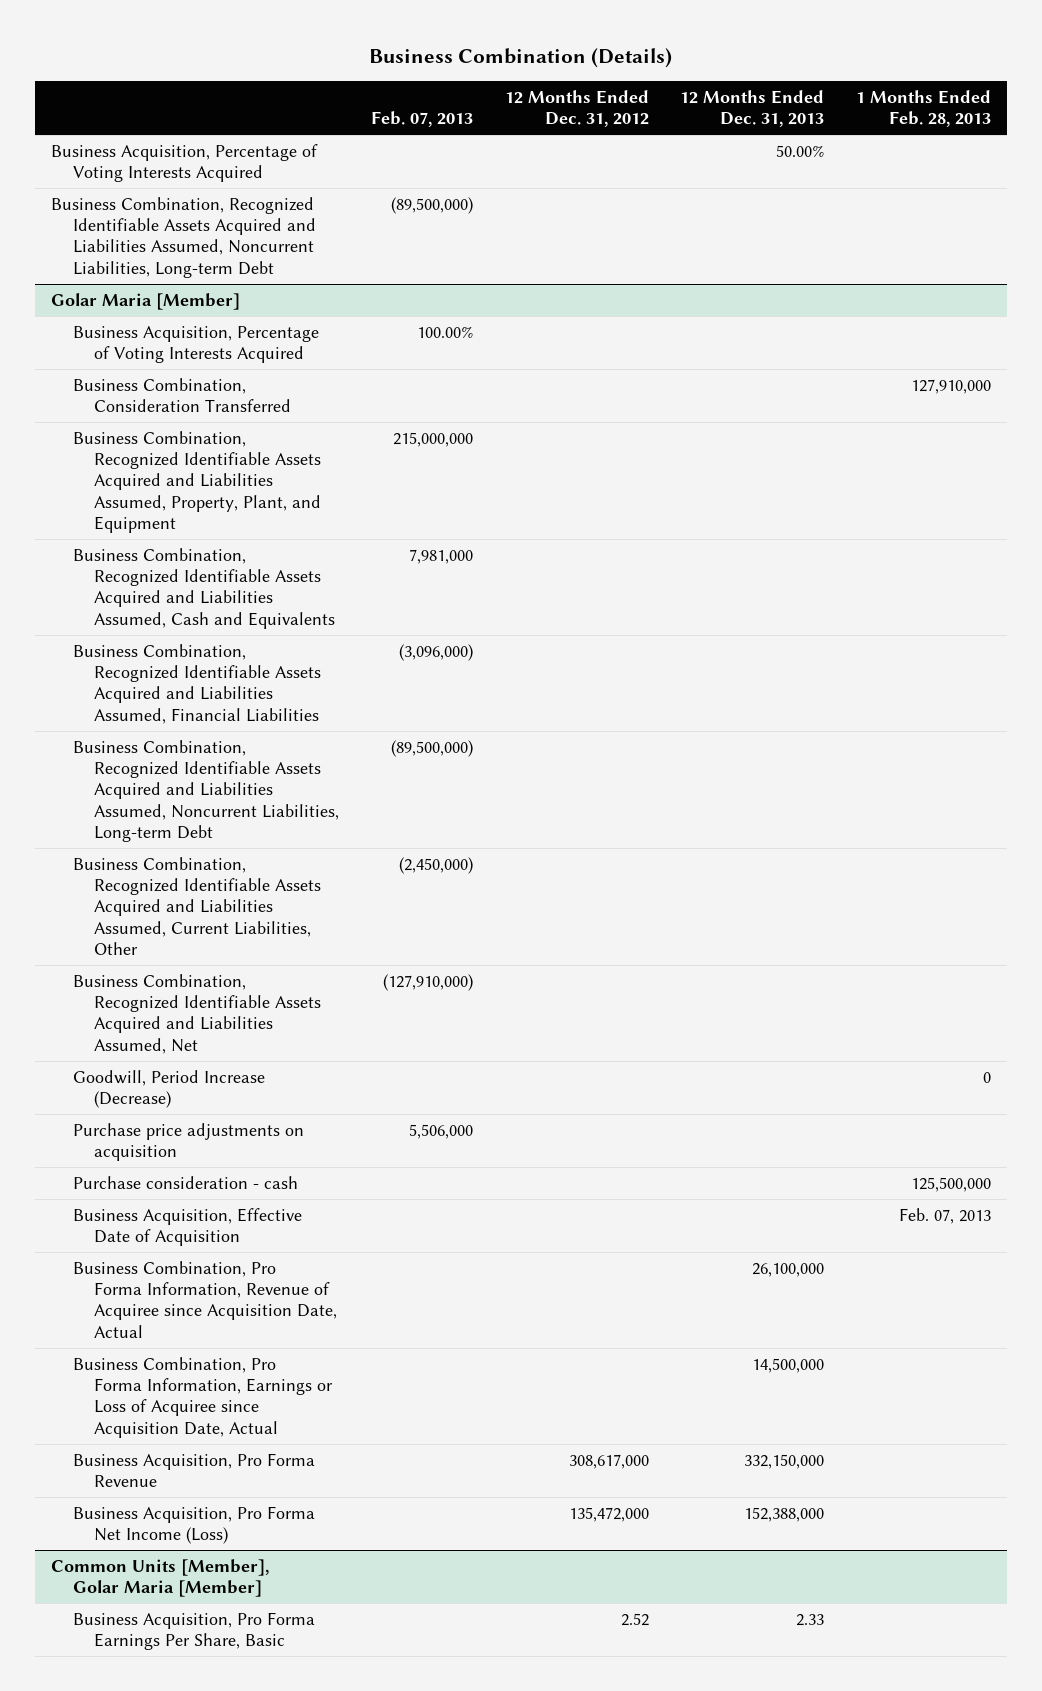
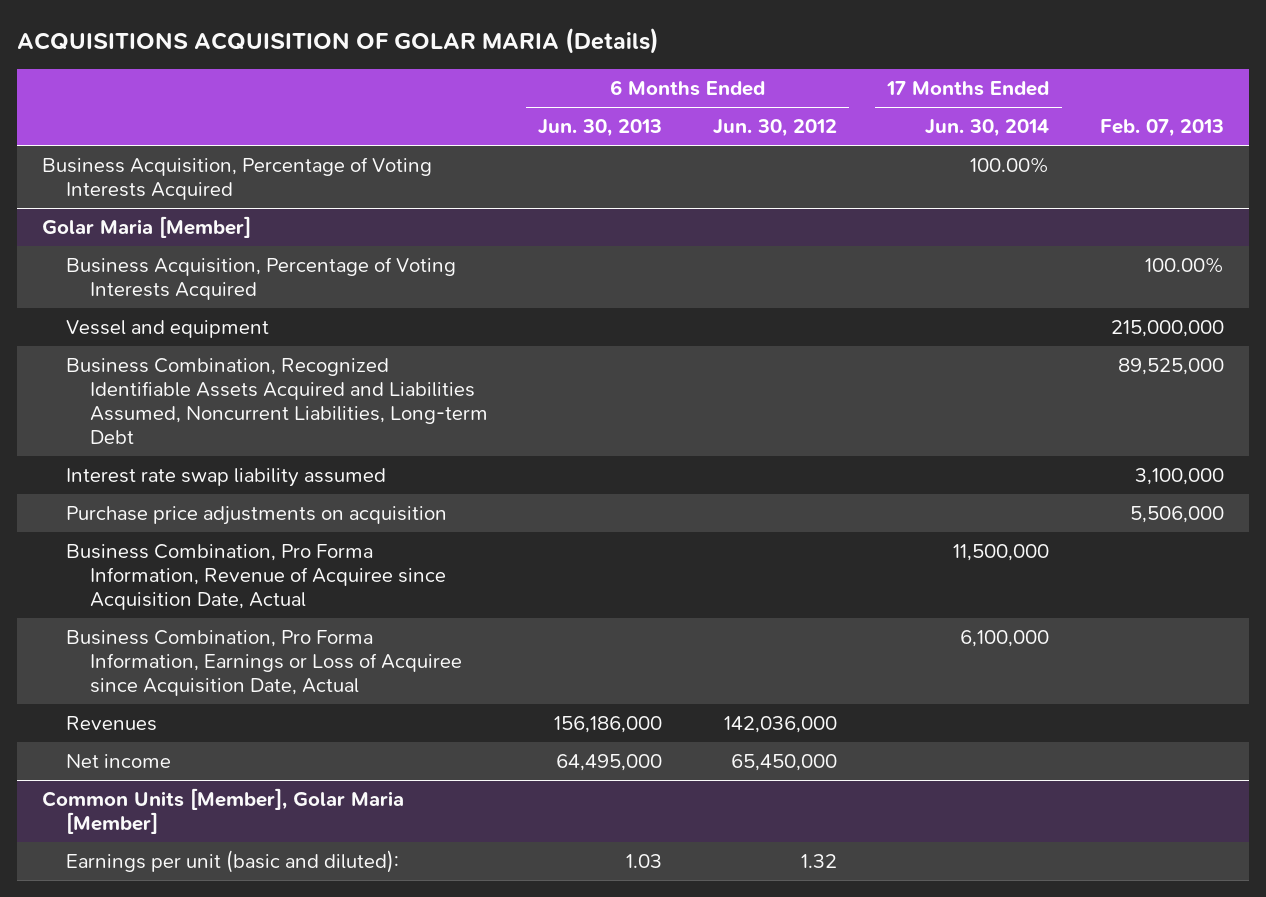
- Business Combination (Details)
+ ACQUISITIONS ACQUISITION OF GOLAR MARIA (Details)
- | Feb. 07, 2013 | 12 Months Ended Dec. 31, 2012 | 12 Months Ended Dec. 31, 2013 | 1 Months Ended Feb. 28, 2013
+ | 6 Months Ended Jun. 30, 2013 | 6 Months Ended Jun. 30, 2012 | 17 Months Ended Jun. 30, 2014 | Feb. 07, 2013
- Business Combination, Recognized Identifiable Assets Acquired and Liabilities Assumed, Noncurrent Liabilities, Long-term Debt | (89,500,000) | | |
@ Golar Maria [Member]
- Business Combination, Consideration Transferred | | | | 127,910,000
- Business Combination, Recognized Identifiable Assets Acquired and Liabilities Assumed, Property, Plant, and Equipment | 215,000,000 | | |
- Business Combination, Recognized Identifiable Assets Acquired and Liabilities Assumed, Cash and Equivalents | 7,981,000 | | |
- Business Combination, Recognized Identifiable Assets Acquired and Liabilities Assumed, Financial Liabilities | (3,096,000) | | |
- Business Combination, Recognized Identifiable Assets Acquired and Liabilities Assumed, Noncurrent Liabilities, Long-term Debt | (89,500,000) | | |
- Business Combination, Recognized Identifiable Assets Acquired and Liabilities Assumed, Current Liabilities, Other | (2,450,000) | | |
- Business Combination, Recognized Identifiable Assets Acquired and Liabilities Assumed, Net | (127,910,000) | | |
- Goodwill, Period Increase (Decrease) | | | | 0
+ Vessel and equipment | | | | 215,000,000
+ Business Combination, Recognized Identifiable Assets Acquired and Liabilities Assumed, Noncurrent Liabilities, Long-term Debt | | | | 89,525,000
+ Interest rate swap liability assumed | | | | 3,100,000
- Purchase consideration - cash | | | | 125,500,000
- Business Acquisition, Effective Date of Acquisition | | | | Feb. 07, 2013
- Business Acquisition, Pro Forma Revenue | | 308,617,000 | 332,150,000 |
- Business Acquisition, Pro Forma Net Income (Loss) | | 135,472,000 | 152,388,000 |
+ Revenues | 156,186,000 | 142,036,000 | |
+ Net income | 64,495,000 | 65,450,000 | |
@ Common Units [Member], Golar Maria [Member]
- Business Acquisition, Pro Forma Earnings Per Share, Basic | | 2.52 | 2.33 |
+ Earnings per unit (basic and diluted): | 1.03 | 1.32 | |

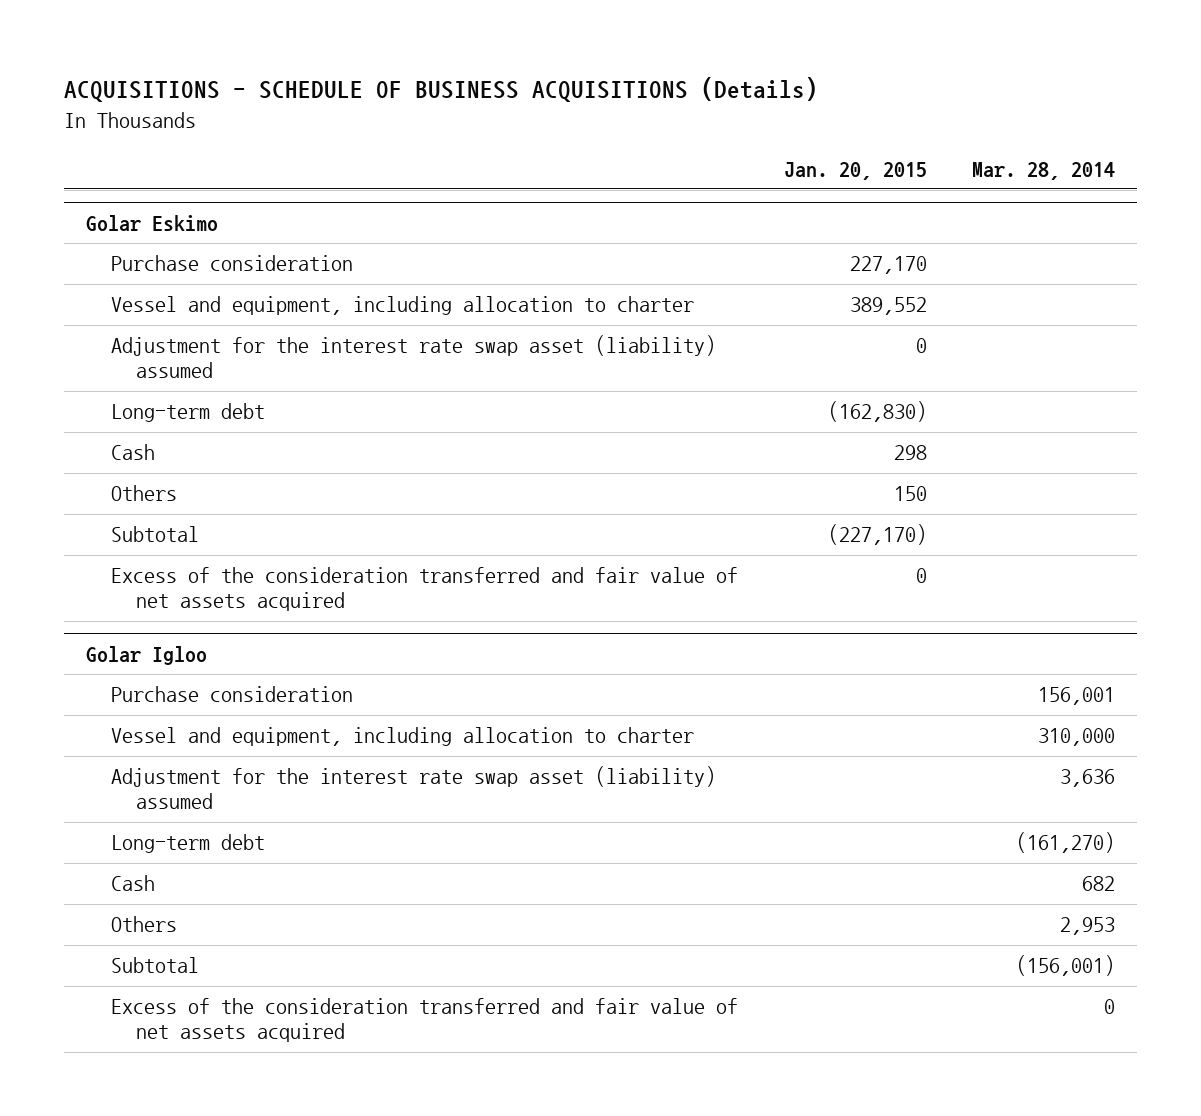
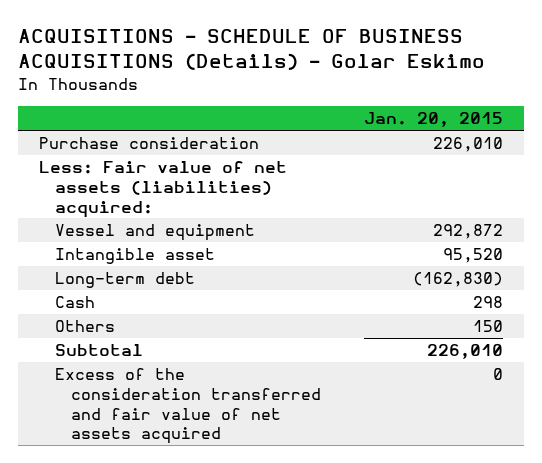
- ACQUISITIONS - SCHEDULE OF BUSINESS ACQUISITIONS (Details)
+ ACQUISITIONS - SCHEDULE OF BUSINESS ACQUISITIONS (Details) - Golar Eskimo
- | Jan. 20, 2015 | Mar. 28, 2014
+ | Jan. 20, 2015
- Golar Eskimo
- Purchase consideration | 227,170 |
- Vessel and equipment, including allocation to charter | 389,552 |
- Adjustment for the interest rate swap asset (liability) assumed | 0 |
+ Purchase consideration | 226,010
+ Less: Fair value of net assets (liabilities) acquired:
+ Vessel and equipment | 292,872
+ Intangible asset | 95,520
- Subtotal | (227,170) |
+ Subtotal | 226,010
- Golar Igloo
- Purchase consideration | | 156,001
- Vessel and equipment, including allocation to charter | | 310,000
- Adjustment for the interest rate swap asset (liability) assumed | | 3,636
- Long-term debt | | (161,270)
- Cash | | 682
- Others | | 2,953
- Subtotal | | (156,001)
- Excess of the consideration transferred and fair value of net assets acquired | | 0

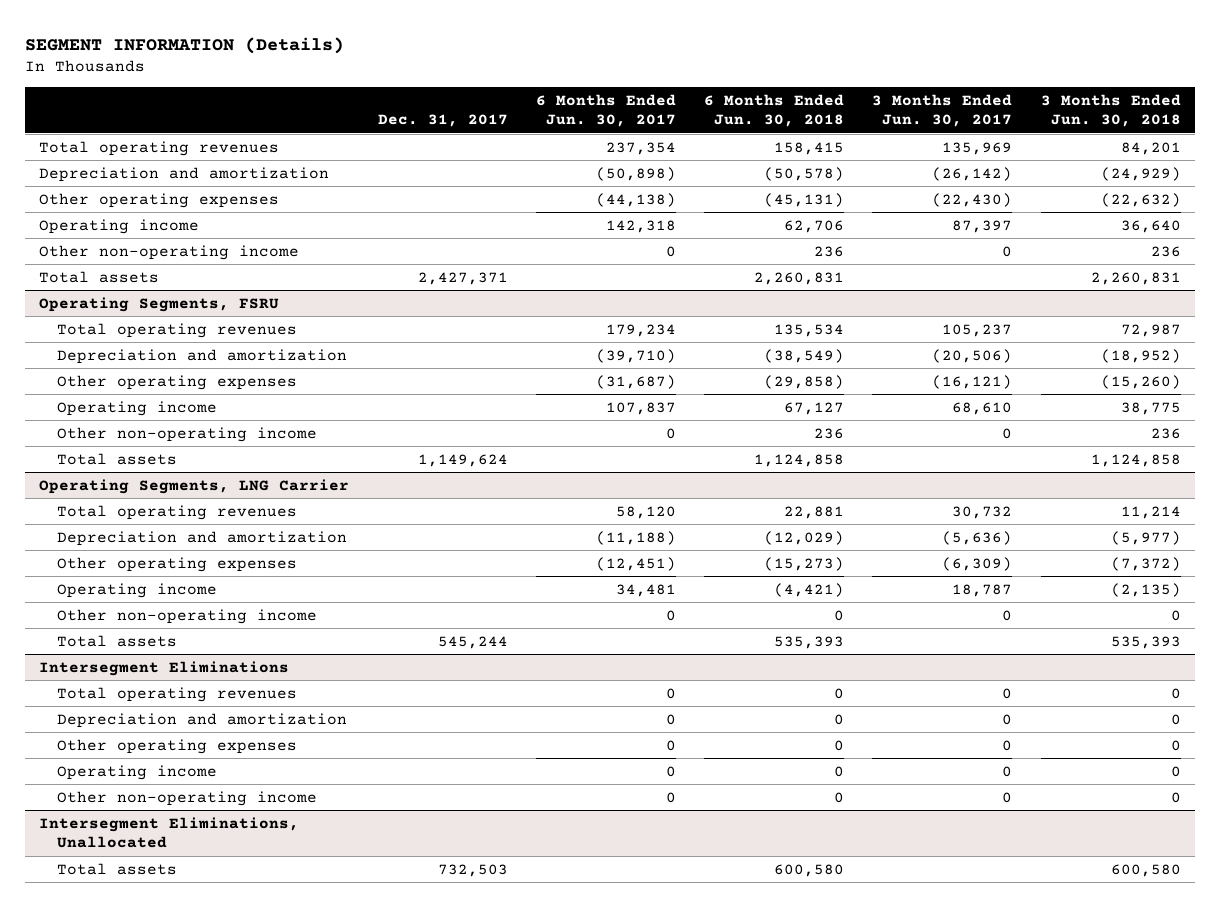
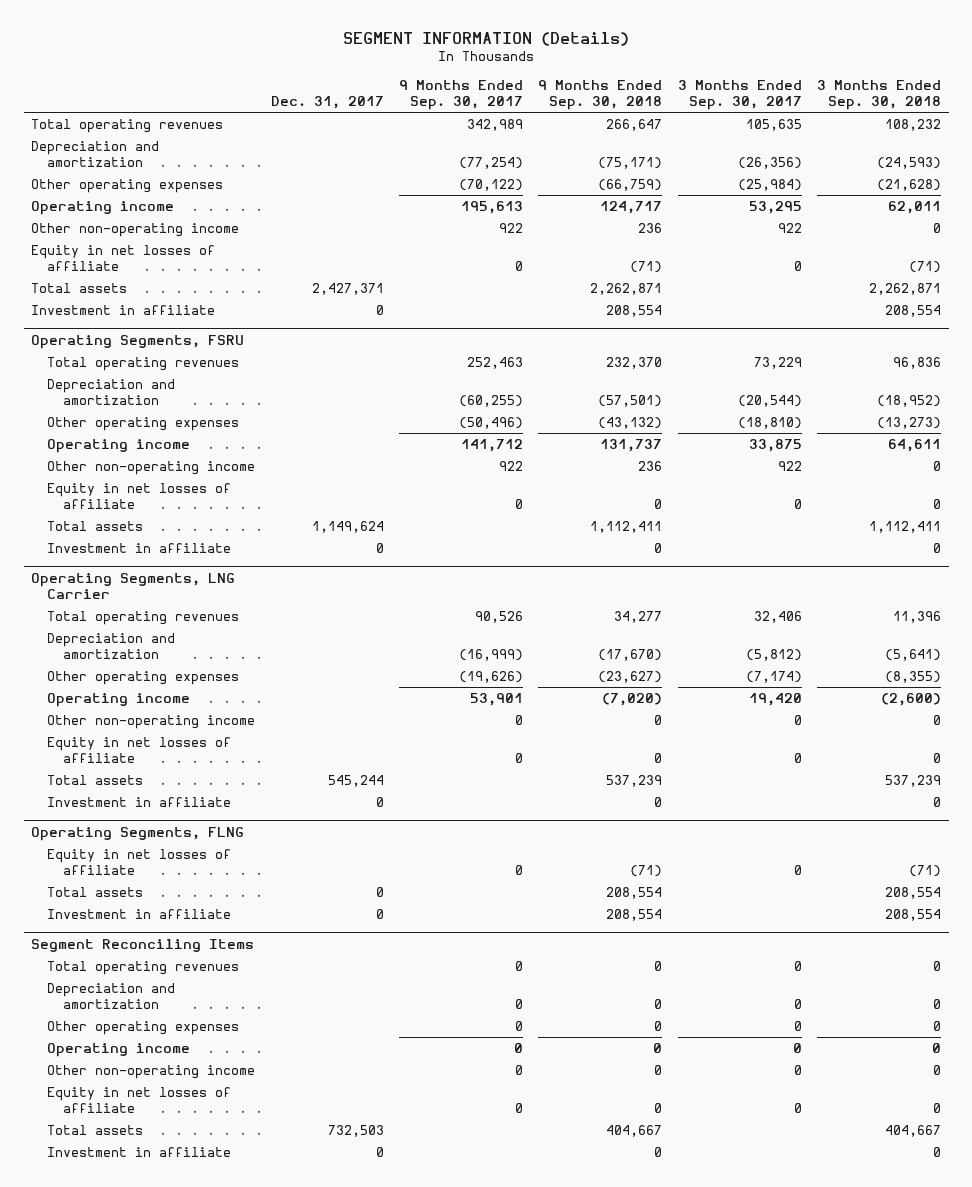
- | Dec. 31, 2017 | 6 Months Ended Jun. 30, 2017 | 6 Months Ended Jun. 30, 2018 | 3 Months Ended Jun. 30, 2017 | 3 Months Ended Jun. 30, 2018
+ | Dec. 31, 2017 | 9 Months Ended Sep. 30, 2017 | 9 Months Ended Sep. 30, 2018 | 3 Months Ended Sep. 30, 2017 | 3 Months Ended Sep. 30, 2018
+ Equity in net losses of affiliate | | 0 | (71) | 0 | (71)
+ Investment in affiliate | 0 | | 208,554 | | 208,554
@ Operating Segments, FSRU
+ Equity in net losses of affiliate | | 0 | 0 | 0 | 0
+ Investment in affiliate | 0 | | 0 | | 0
@ Operating Segments, LNG Carrier
+ Equity in net losses of affiliate | | 0 | 0 | 0 | 0
- Intersegment Eliminations
- Total operating revenues | | 0 | 0 | 0 | 0
- Depreciation and amortization | | 0 | 0 | 0 | 0
- Other operating expenses | | 0 | 0 | 0 | 0
- Operating income | | 0 | 0 | 0 | 0
- Other non-operating income | | 0 | 0 | 0 | 0
- Intersegment Eliminations, Unallocated
@ Operating Segments, LNG Carrier
+ Investment in affiliate | 0 | | 0 | | 0
+ Operating Segments, FLNG
+ Equity in net losses of affiliate | | 0 | (71) | 0 | (71)
+ Total assets | 0 | | 208,554 | | 208,554
+ Investment in affiliate | 0 | | 208,554 | | 208,554
+ Segment Reconciling Items
+ Total operating revenues | | 0 | 0 | 0 | 0
+ Depreciation and amortization | | 0 | 0 | 0 | 0
+ Other operating expenses | | 0 | 0 | 0 | 0
+ Operating income | | 0 | 0 | 0 | 0
+ Other non-operating income | | 0 | 0 | 0 | 0
+ Equity in net losses of affiliate | | 0 | 0 | 0 | 0
+ Investment in affiliate | 0 | | 0 | | 0

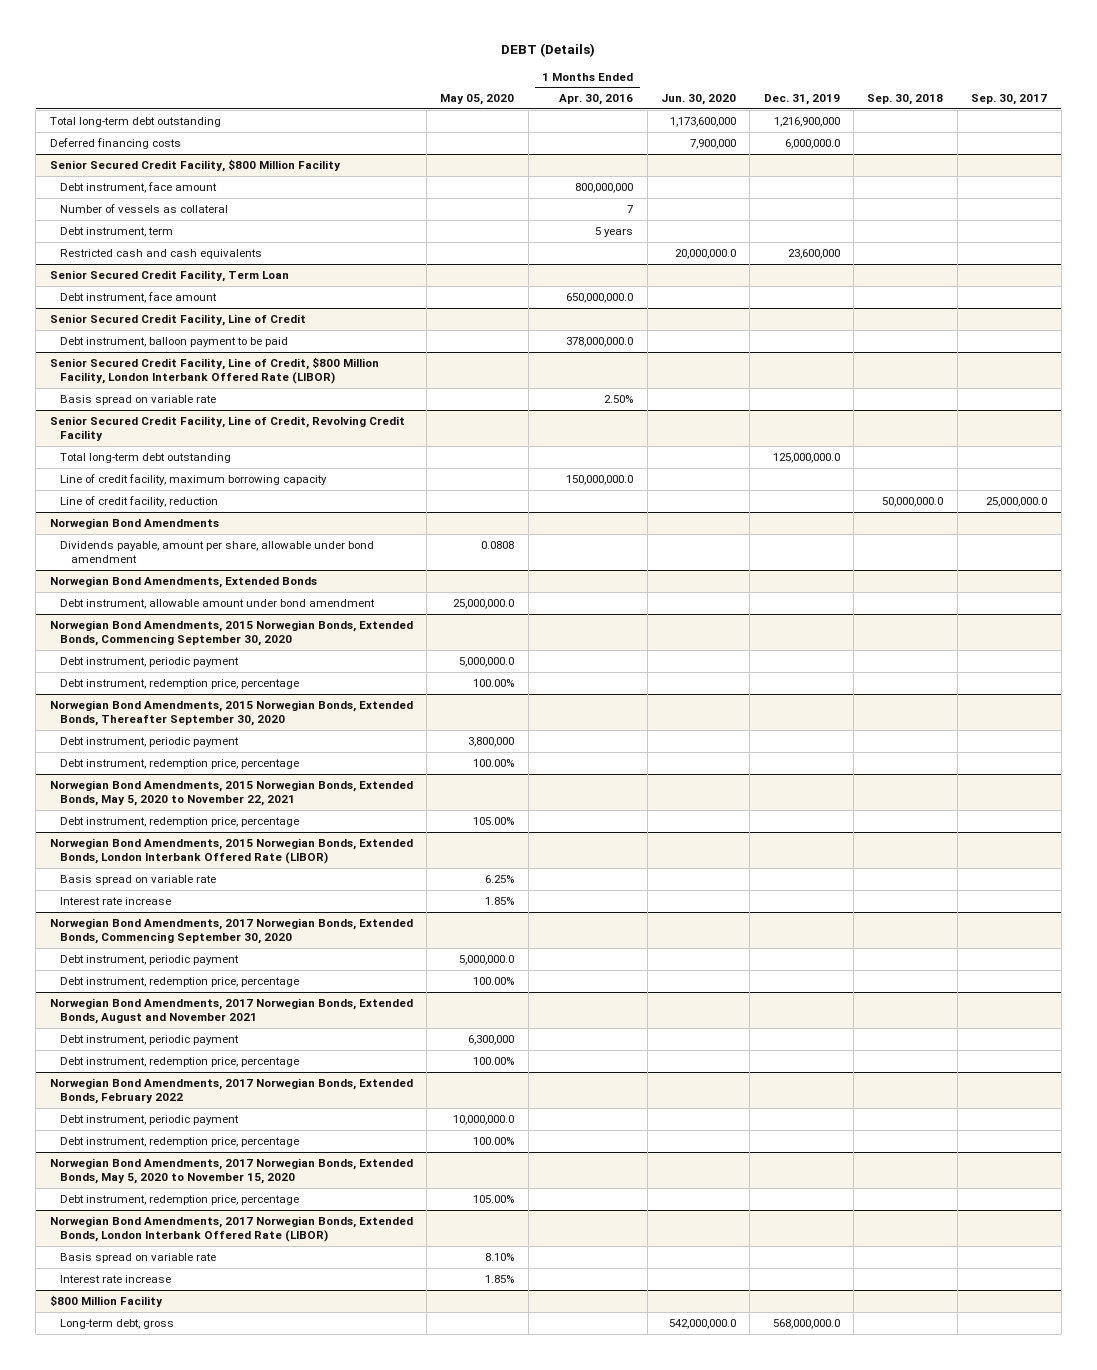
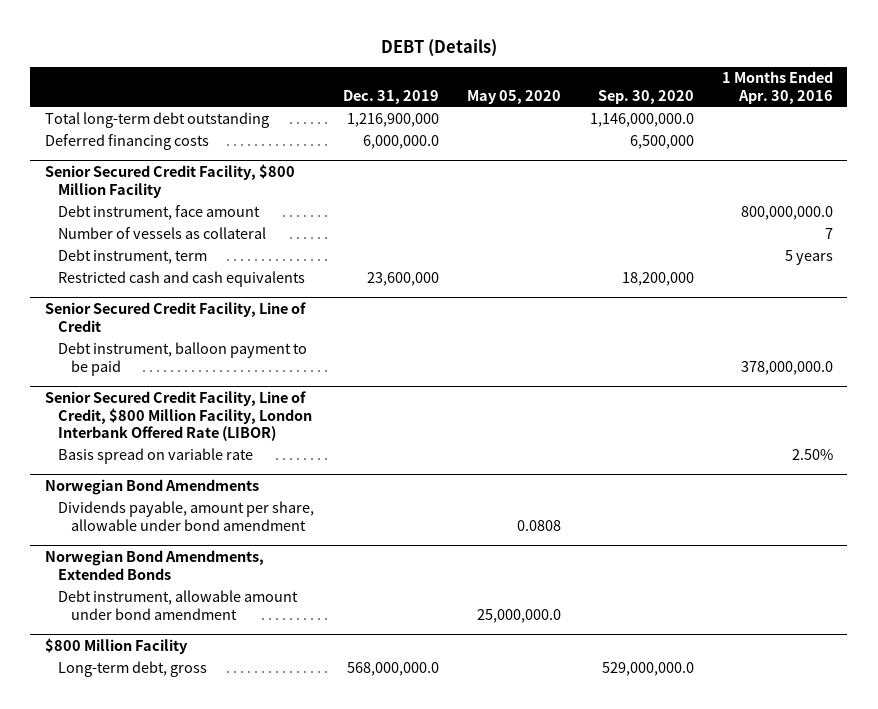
- | May 05, 2020 | 1 Months Ended Apr. 30, 2016 | Jun. 30, 2020 | Dec. 31, 2019 | Sep. 30, 2018 | Sep. 30, 2017
+ | Dec. 31, 2019 | May 05, 2020 | Sep. 30, 2020 | 1 Months Ended Apr. 30, 2016
@ Senior Secured Credit Facility, $800 Million Facility
- Debt instrument, face amount | | 800,000,000 | | | |
+ Debt instrument, face amount | | | | 800,000,000.0
- Senior Secured Credit Facility, Term Loan
- Debt instrument, face amount | | 650,000,000.0 | | | |
- Senior Secured Credit Facility, Line of Credit, Revolving Credit Facility
- Total long-term debt outstanding | | | | 125,000,000.0 | |
- Line of credit facility, maximum borrowing capacity | | 150,000,000.0 | | | |
- Line of credit facility, reduction | | | | | 50,000,000.0 | 25,000,000.0
- Norwegian Bond Amendments, 2015 Norwegian Bonds, Extended Bonds, Commencing September 30, 2020
- Debt instrument, periodic payment | 5,000,000.0 | | | | |
- Debt instrument, redemption price, percentage | 100.00% | | | | |
- Norwegian Bond Amendments, 2015 Norwegian Bonds, Extended Bonds, Thereafter September 30, 2020
- Debt instrument, periodic payment | 3,800,000 | | | | |
- Debt instrument, redemption price, percentage | 100.00% | | | | |
- Norwegian Bond Amendments, 2015 Norwegian Bonds, Extended Bonds, May 5, 2020 to November 22, 2021
- Debt instrument, redemption price, percentage | 105.00% | | | | |
- Norwegian Bond Amendments, 2015 Norwegian Bonds, Extended Bonds, London Interbank Offered Rate (LIBOR)
- Basis spread on variable rate | 6.25% | | | | |
- Interest rate increase | 1.85% | | | | |
- Norwegian Bond Amendments, 2017 Norwegian Bonds, Extended Bonds, Commencing September 30, 2020
- Debt instrument, periodic payment | 5,000,000.0 | | | | |
- Debt instrument, redemption price, percentage | 100.00% | | | | |
- Norwegian Bond Amendments, 2017 Norwegian Bonds, Extended Bonds, August and November 2021
- Debt instrument, periodic payment | 6,300,000 | | | | |
- Debt instrument, redemption price, percentage | 100.00% | | | | |
- Norwegian Bond Amendments, 2017 Norwegian Bonds, Extended Bonds, February 2022
- Debt instrument, periodic payment | 10,000,000.0 | | | | |
- Debt instrument, redemption price, percentage | 100.00% | | | | |
- Norwegian Bond Amendments, 2017 Norwegian Bonds, Extended Bonds, May 5, 2020 to November 15, 2020
- Debt instrument, redemption price, percentage | 105.00% | | | | |
- Norwegian Bond Amendments, 2017 Norwegian Bonds, Extended Bonds, London Interbank Offered Rate (LIBOR)
- Basis spread on variable rate | 8.10% | | | | |
- Interest rate increase | 1.85% | | | | |

